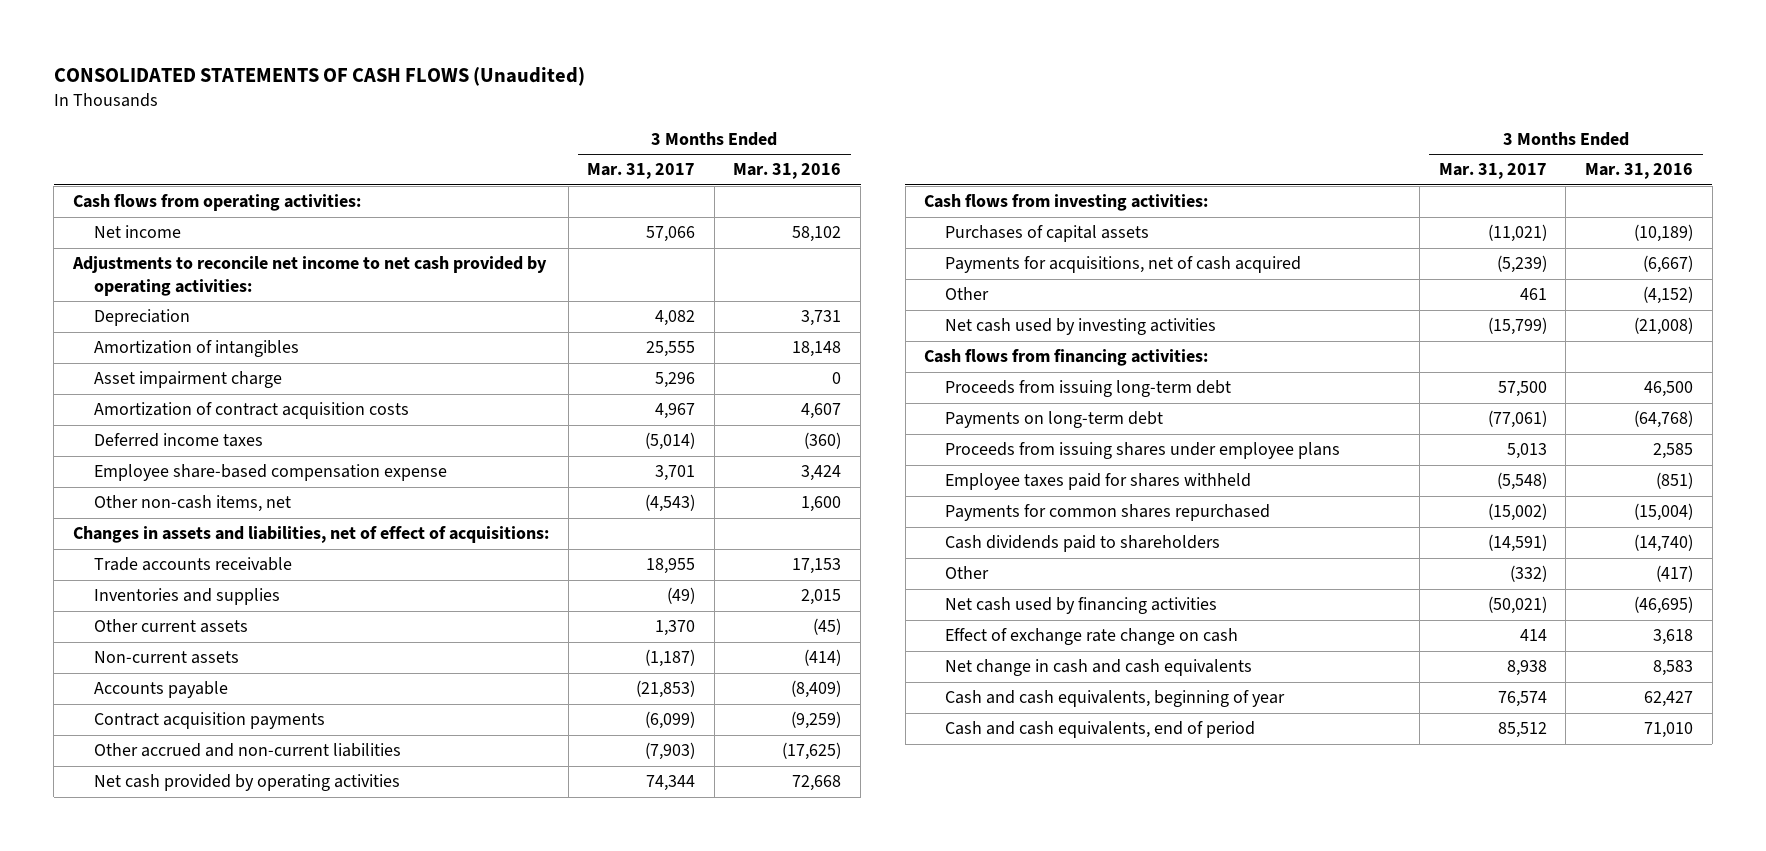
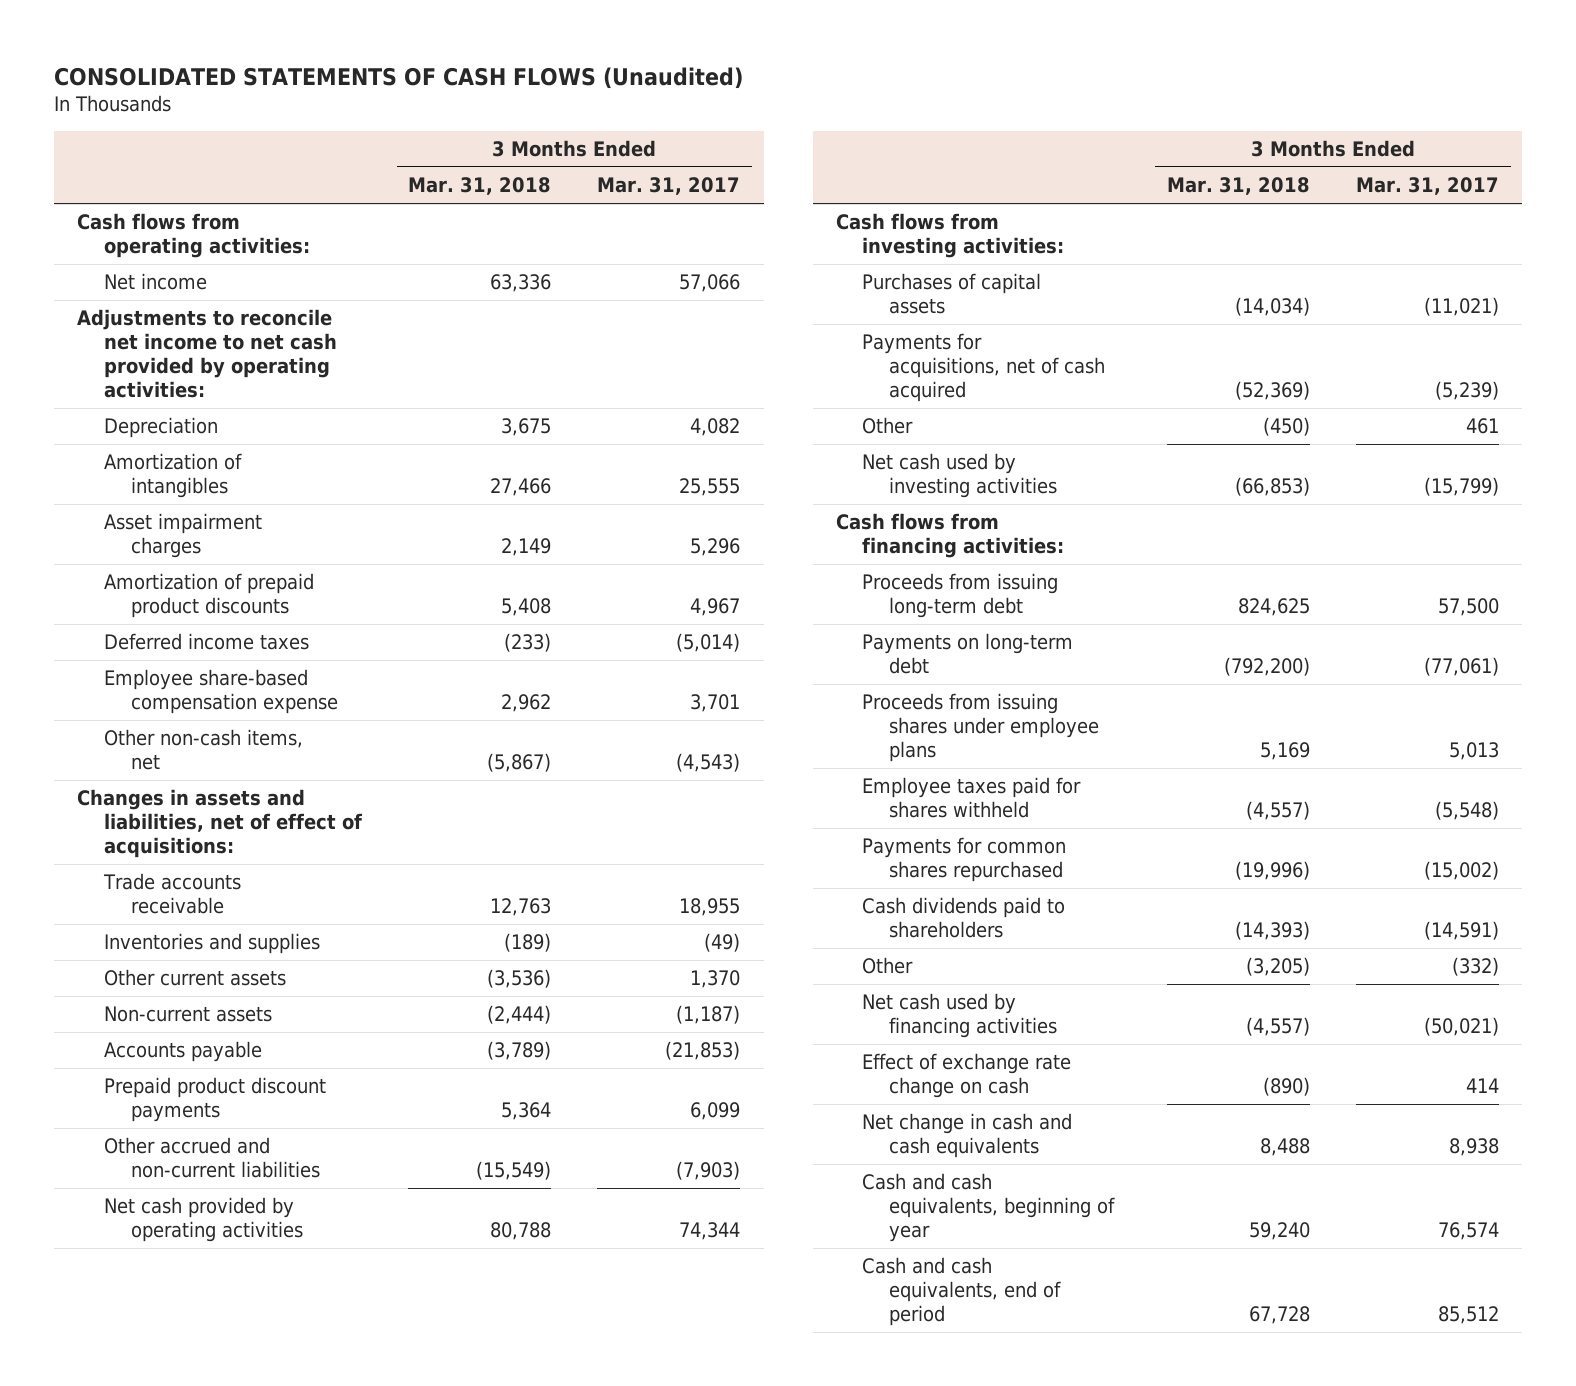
- | 3 Months Ended Mar. 31, 2017 | 3 Months Ended Mar. 31, 2016
+ | 3 Months Ended Mar. 31, 2018 | 3 Months Ended Mar. 31, 2017
- Asset impairment charge | 5,296 | 0
- Amortization of contract acquisition costs | 4,967 | 4,607
+ Asset impairment charges | 2,149 | 5,296
+ Amortization of prepaid product discounts | 5,408 | 4,967
- Contract acquisition payments | (6,099) | (9,259)
+ Prepaid product discount payments | 5,364 | 6,099

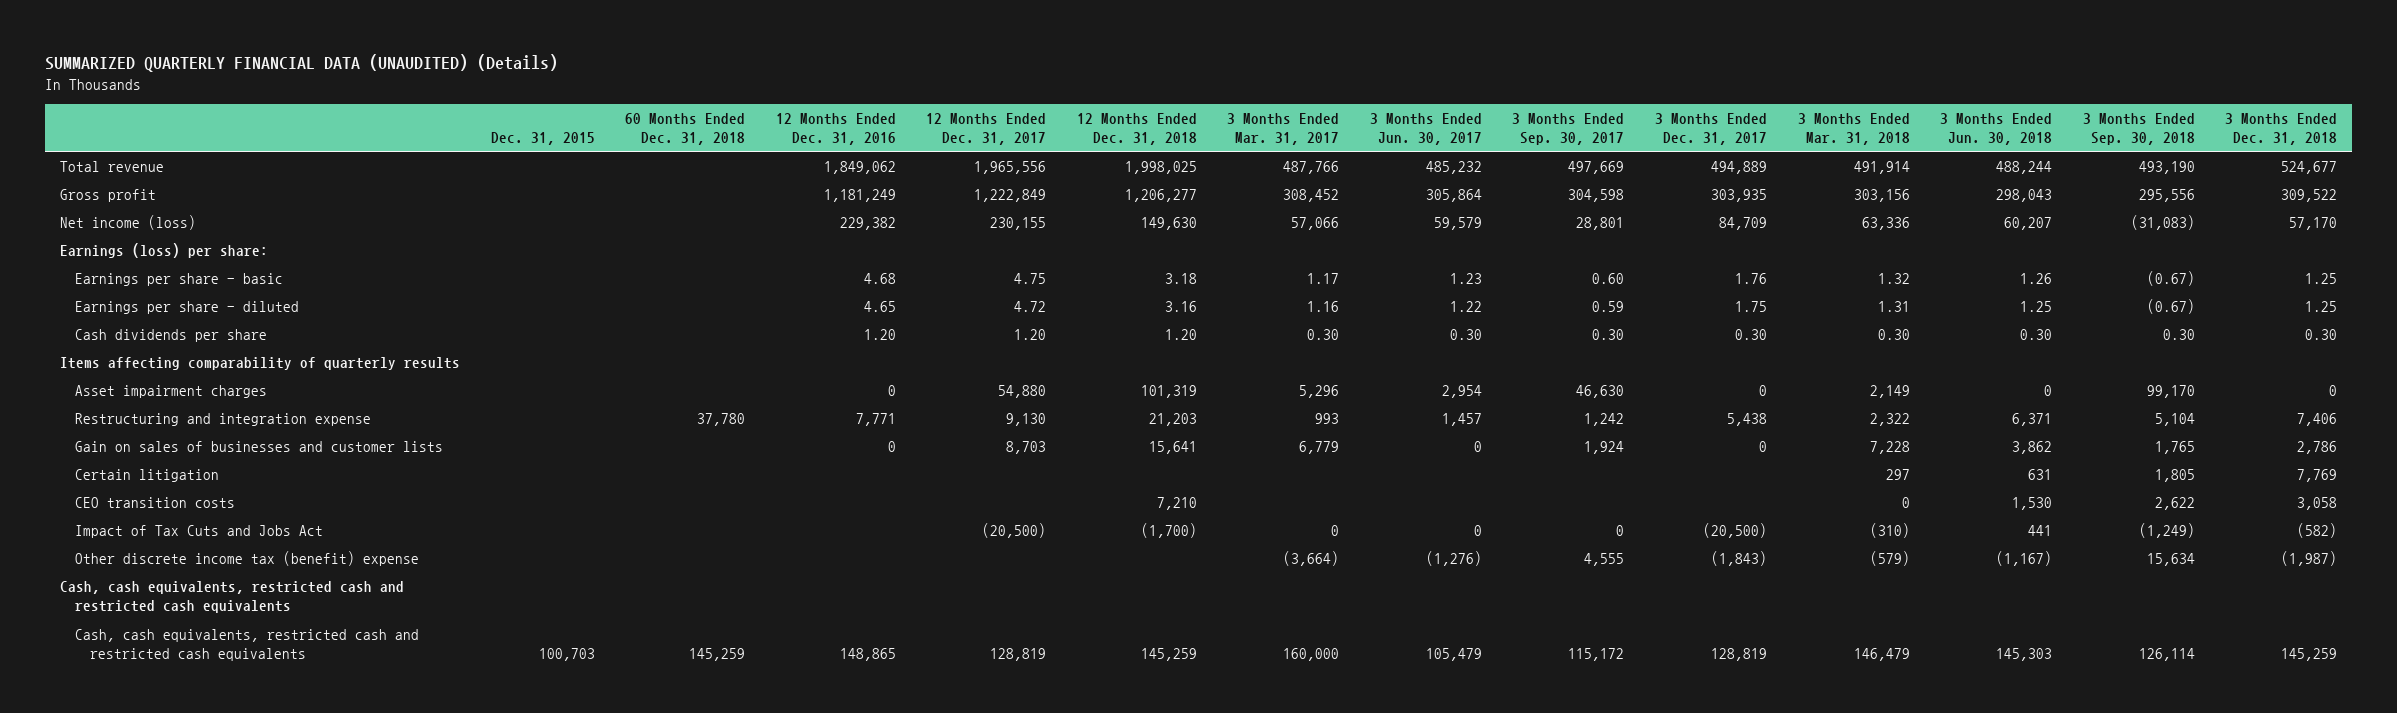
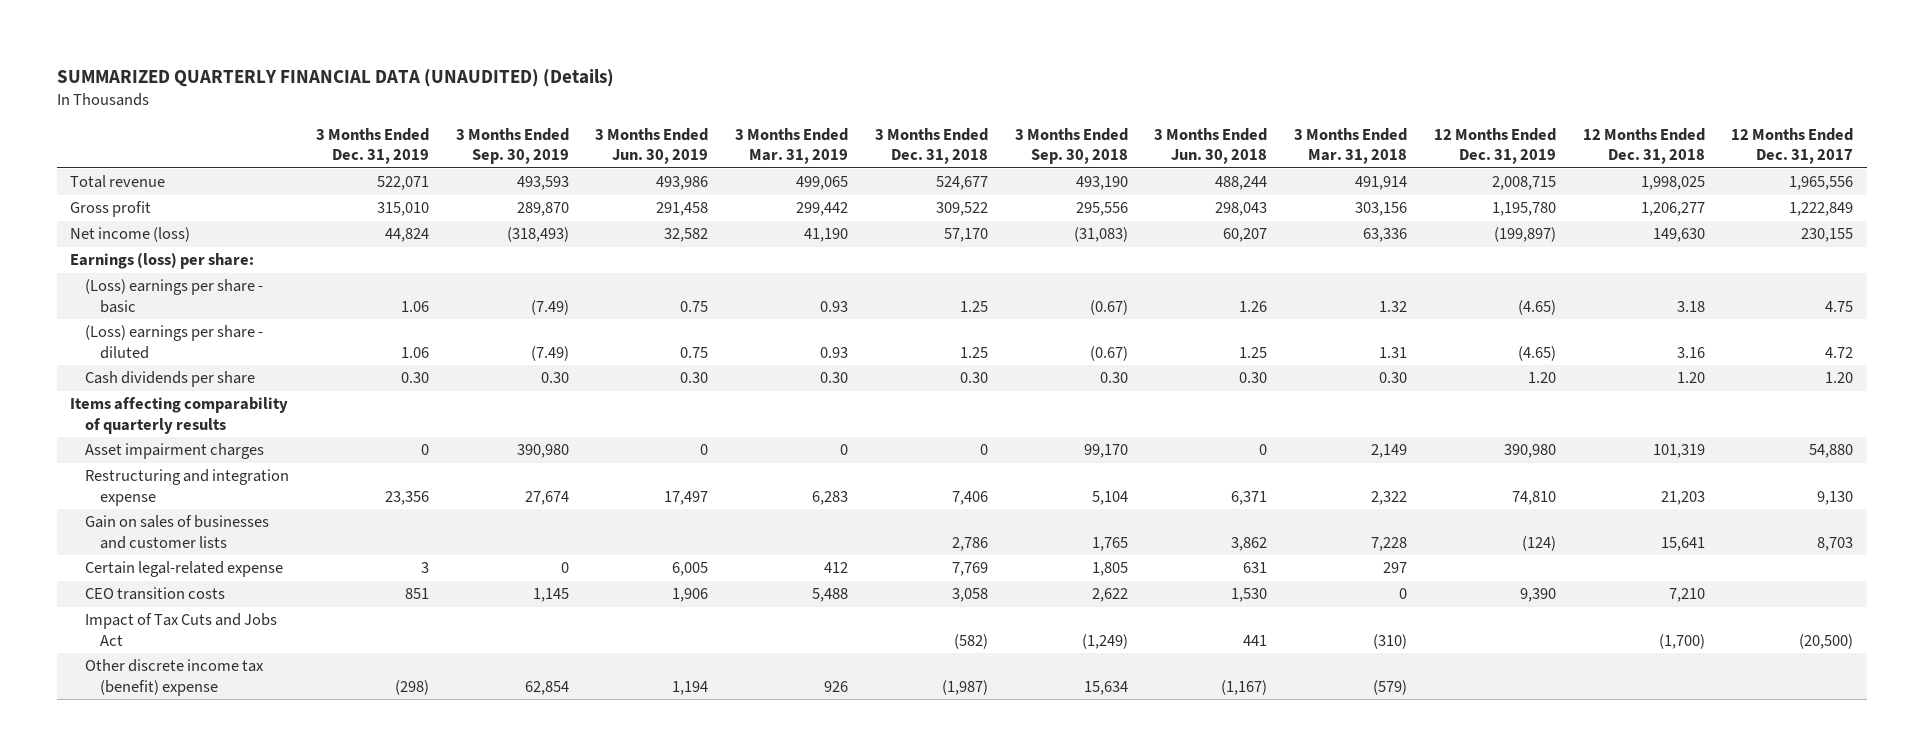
- | Dec. 31, 2015 | 60 Months Ended Dec. 31, 2018 | 12 Months Ended Dec. 31, 2016 | 12 Months Ended Dec. 31, 2017 | 12 Months Ended Dec. 31, 2018 | 3 Months Ended Mar. 31, 2017 | 3 Months Ended Jun. 30, 2017 | 3 Months Ended Sep. 30, 2017 | 3 Months Ended Dec. 31, 2017 | 3 Months Ended Mar. 31, 2018 | 3 Months Ended Jun. 30, 2018 | 3 Months Ended Sep. 30, 2018 | 3 Months Ended Dec. 31, 2018
+ | 3 Months Ended Dec. 31, 2019 | 3 Months Ended Sep. 30, 2019 | 3 Months Ended Jun. 30, 2019 | 3 Months Ended Mar. 31, 2019 | 3 Months Ended Dec. 31, 2018 | 3 Months Ended Sep. 30, 2018 | 3 Months Ended Jun. 30, 2018 | 3 Months Ended Mar. 31, 2018 | 12 Months Ended Dec. 31, 2019 | 12 Months Ended Dec. 31, 2018 | 12 Months Ended Dec. 31, 2017
- Earnings per share - basic | | | 4.68 | 4.75 | 3.18 | 1.17 | 1.23 | 0.60 | 1.76 | 1.32 | 1.26 | (0.67) | 1.25
- Earnings per share - diluted | | | 4.65 | 4.72 | 3.16 | 1.16 | 1.22 | 0.59 | 1.75 | 1.31 | 1.25 | (0.67) | 1.25
+ (Loss) earnings per share - basic | 1.06 | (7.49) | 0.75 | 0.93 | 1.25 | (0.67) | 1.26 | 1.32 | (4.65) | 3.18 | 4.75
+ (Loss) earnings per share - diluted | 1.06 | (7.49) | 0.75 | 0.93 | 1.25 | (0.67) | 1.25 | 1.31 | (4.65) | 3.16 | 4.72
- Certain litigation | | | | | | | | | | 297 | 631 | 1,805 | 7,769
+ Certain legal-related expense | 3 | 0 | 6,005 | 412 | 7,769 | 1,805 | 631 | 297 | | |
- Cash, cash equivalents, restricted cash and restricted cash equivalents
- Cash, cash equivalents, restricted cash and restricted cash equivalents | 100,703 | 145,259 | 148,865 | 128,819 | 145,259 | 160,000 | 105,479 | 115,172 | 128,819 | 146,479 | 145,303 | 126,114 | 145,259

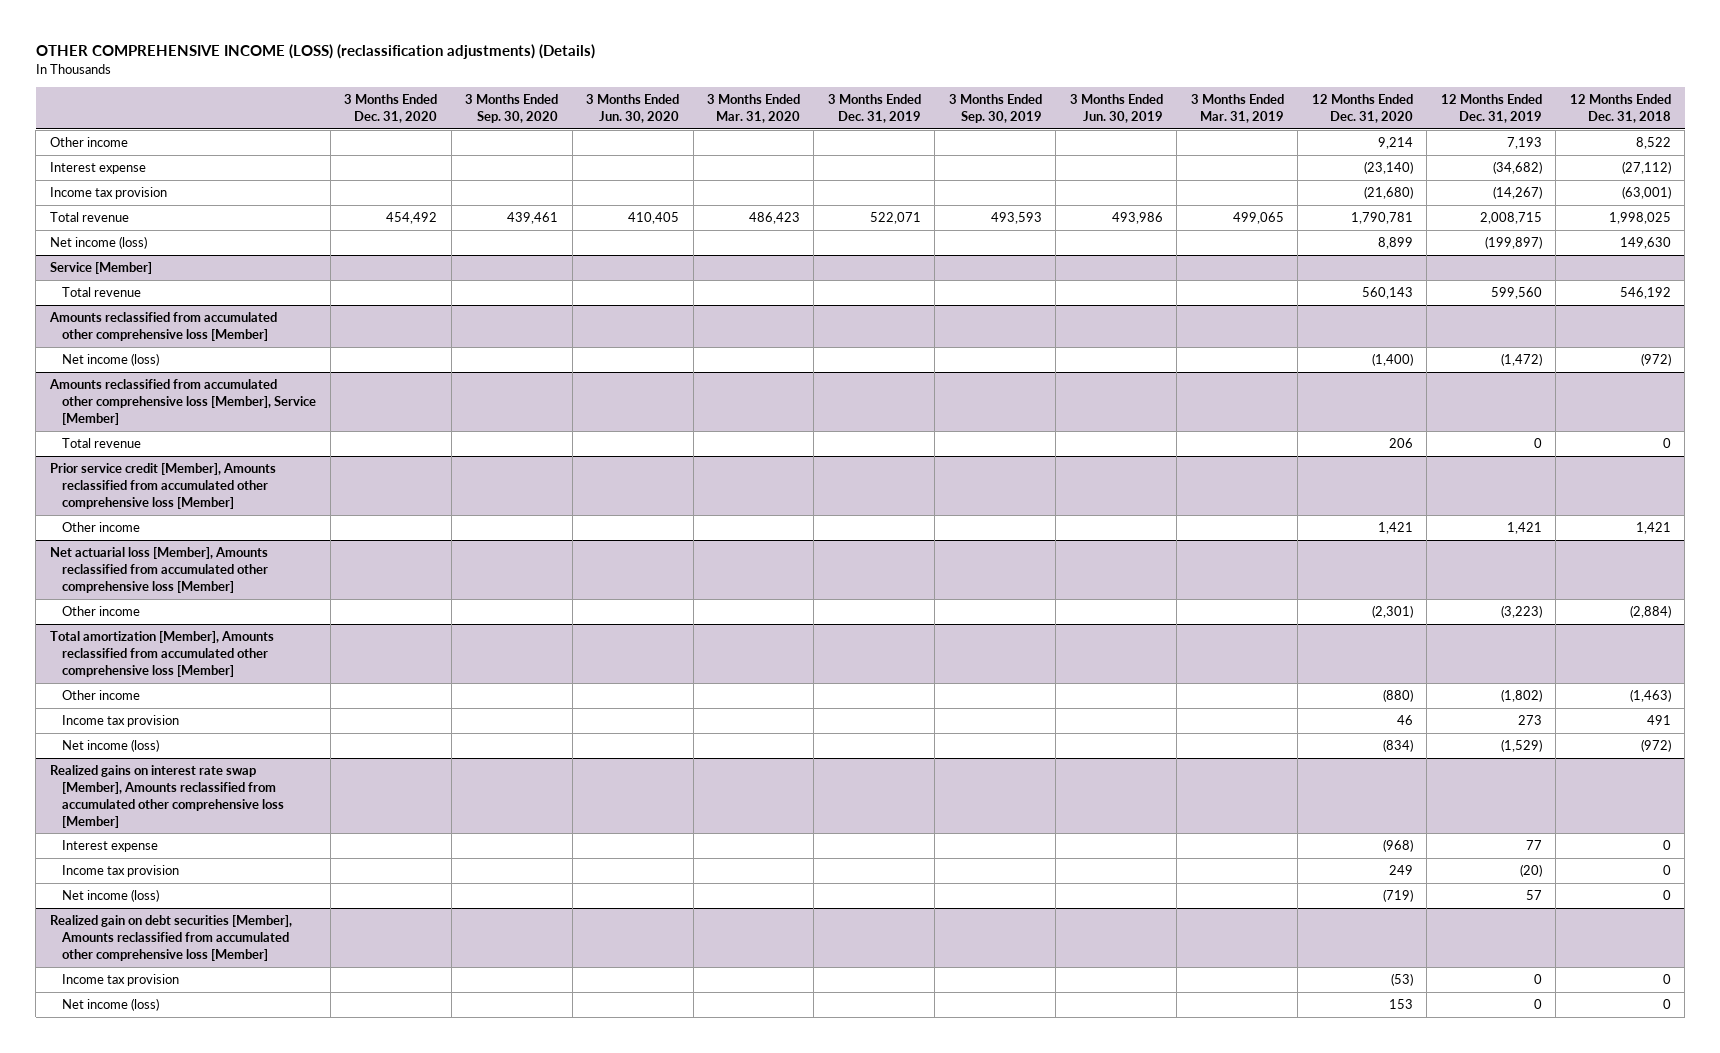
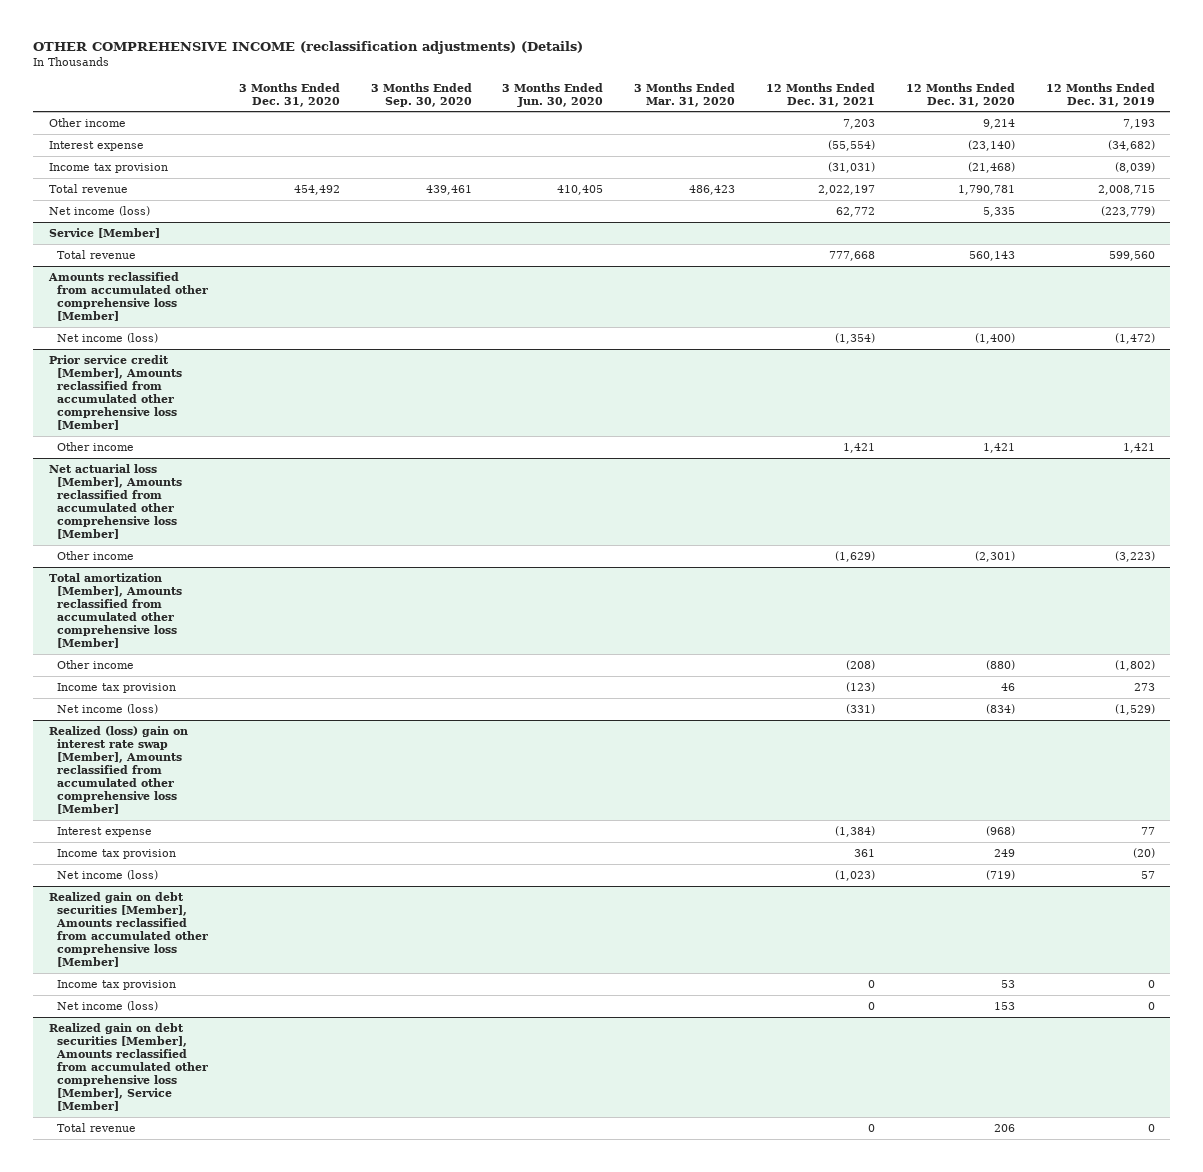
- OTHER COMPREHENSIVE INCOME (LOSS) (reclassification adjustments) (Details)
+ OTHER COMPREHENSIVE INCOME (reclassification adjustments) (Details)
- | 3 Months Ended Dec. 31, 2020 | 3 Months Ended Sep. 30, 2020 | 3 Months Ended Jun. 30, 2020 | 3 Months Ended Mar. 31, 2020 | 3 Months Ended Dec. 31, 2019 | 3 Months Ended Sep. 30, 2019 | 3 Months Ended Jun. 30, 2019 | 3 Months Ended Mar. 31, 2019 | 12 Months Ended Dec. 31, 2020 | 12 Months Ended Dec. 31, 2019 | 12 Months Ended Dec. 31, 2018
+ | 3 Months Ended Dec. 31, 2020 | 3 Months Ended Sep. 30, 2020 | 3 Months Ended Jun. 30, 2020 | 3 Months Ended Mar. 31, 2020 | 12 Months Ended Dec. 31, 2021 | 12 Months Ended Dec. 31, 2020 | 12 Months Ended Dec. 31, 2019
- Income tax provision | | | | | | | | | (21,680) | (14,267) | (63,001)
+ Income tax provision | | | | | (31,031) | (21,468) | (8,039)
- Net income (loss) | | | | | | | | | 8,899 | (199,897) | 149,630
+ Net income (loss) | | | | | 62,772 | 5,335 | (223,779)
- Amounts reclassified from accumulated other comprehensive loss [Member], Service [Member]
- Total revenue | | | | | | | | | 206 | 0 | 0
- Realized gains on interest rate swap [Member], Amounts reclassified from accumulated other comprehensive loss [Member]
+ Realized (loss) gain on interest rate swap [Member], Amounts reclassified from accumulated other comprehensive loss [Member]
@ Realized gain on debt securities [Member], Amounts reclassified from accumulated other comprehensive loss [Member]
- Income tax provision | | | | | | | | | (53) | 0 | 0
+ Income tax provision | | | | | 0 | 53 | 0
+ Realized gain on debt securities [Member], Amounts reclassified from accumulated other comprehensive loss [Member], Service [Member]
+ Total revenue | | | | | 0 | 206 | 0

